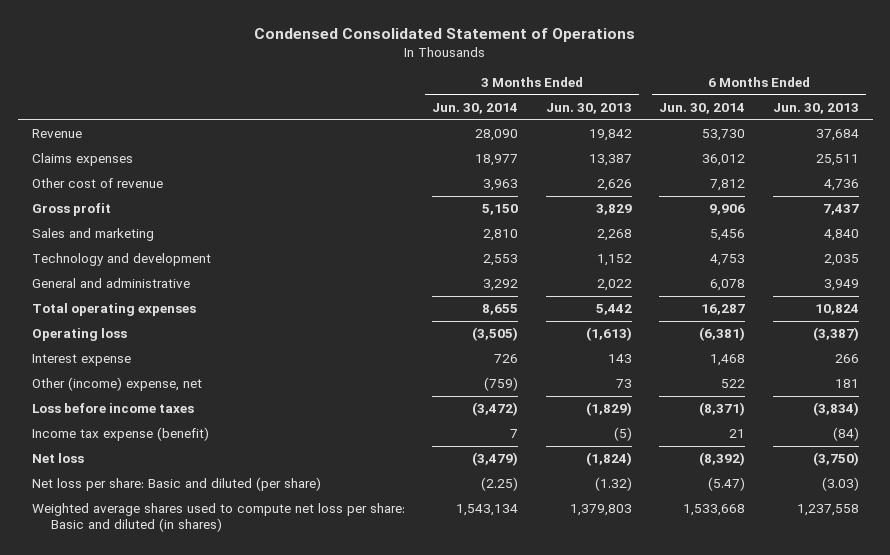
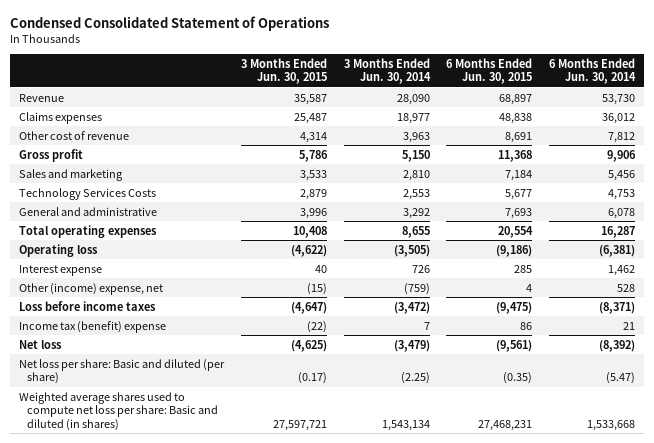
- | 3 Months Ended Jun. 30, 2014 | 3 Months Ended Jun. 30, 2013 | 6 Months Ended Jun. 30, 2014 | 6 Months Ended Jun. 30, 2013
+ | 3 Months Ended Jun. 30, 2015 | 3 Months Ended Jun. 30, 2014 | 6 Months Ended Jun. 30, 2015 | 6 Months Ended Jun. 30, 2014
- Technology and development | 2,553 | 1,152 | 4,753 | 2,035
+ Technology Services Costs | 2,879 | 2,553 | 5,677 | 4,753
- Interest expense | 726 | 143 | 1,468 | 266
- Other (income) expense, net | (759) | 73 | 522 | 181
+ Interest expense | 40 | 726 | 285 | 1,462
+ Other (income) expense, net | (15) | (759) | 4 | 528
- Income tax expense (benefit) | 7 | (5) | 21 | (84)
+ Income tax (benefit) expense | (22) | 7 | 86 | 21

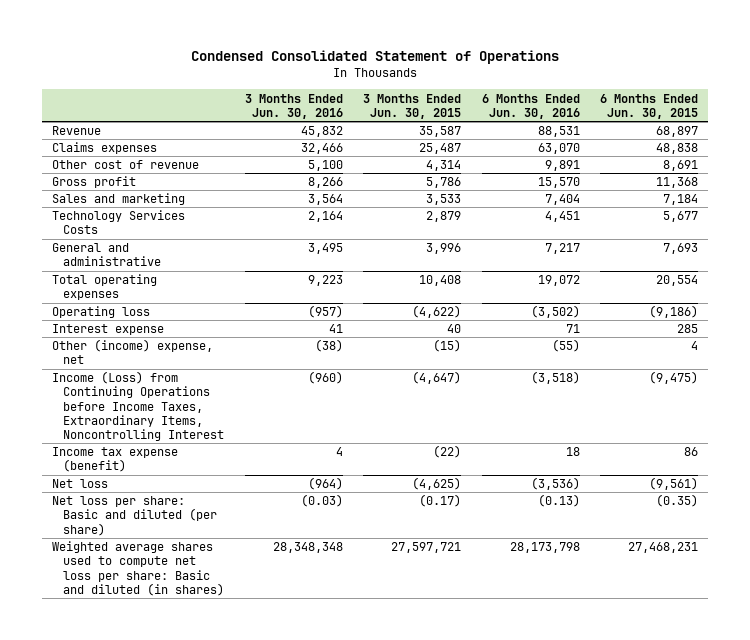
- | 3 Months Ended Jun. 30, 2015 | 3 Months Ended Jun. 30, 2014 | 6 Months Ended Jun. 30, 2015 | 6 Months Ended Jun. 30, 2014
+ | 3 Months Ended Jun. 30, 2016 | 3 Months Ended Jun. 30, 2015 | 6 Months Ended Jun. 30, 2016 | 6 Months Ended Jun. 30, 2015
- Loss before income taxes | (4,647) | (3,472) | (9,475) | (8,371)
- Income tax (benefit) expense | (22) | 7 | 86 | 21
+ Income (Loss) from Continuing Operations before Income Taxes, Extraordinary Items, Noncontrolling Interest | (960) | (4,647) | (3,518) | (9,475)
+ Income tax expense (benefit) | 4 | (22) | 18 | 86

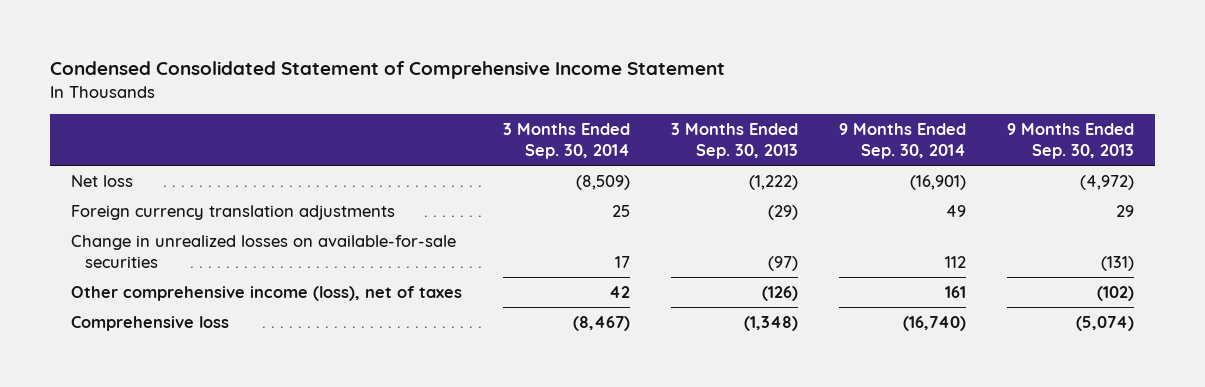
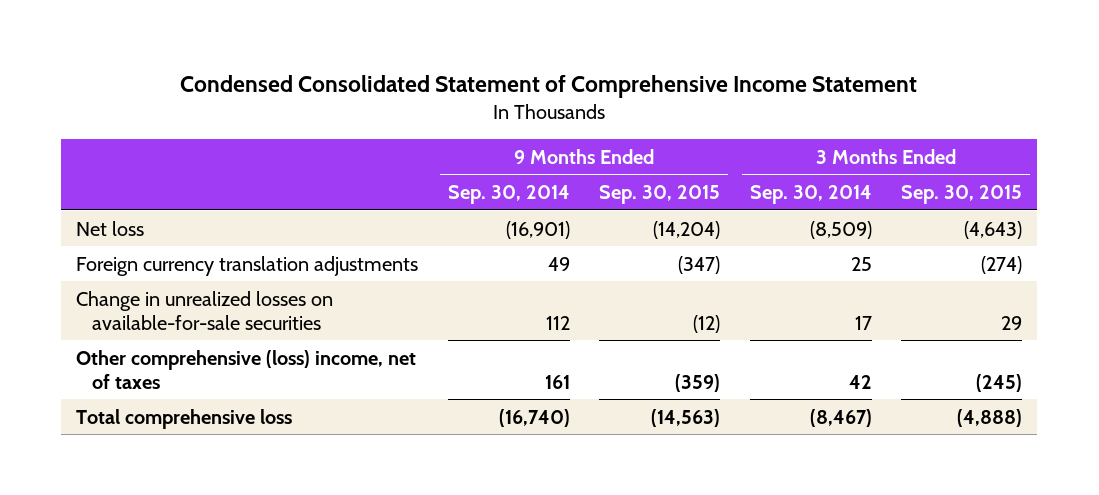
- | 3 Months Ended Sep. 30, 2014 | 3 Months Ended Sep. 30, 2013 | 9 Months Ended Sep. 30, 2014 | 9 Months Ended Sep. 30, 2013
+ | 9 Months Ended Sep. 30, 2014 | 9 Months Ended Sep. 30, 2015 | 3 Months Ended Sep. 30, 2014 | 3 Months Ended Sep. 30, 2015
- Other comprehensive income (loss), net of taxes | 42 | (126) | 161 | (102)
- Comprehensive loss | (8,467) | (1,348) | (16,740) | (5,074)
+ Other comprehensive (loss) income, net of taxes | 161 | (359) | 42 | (245)
+ Total comprehensive loss | (16,740) | (14,563) | (8,467) | (4,888)

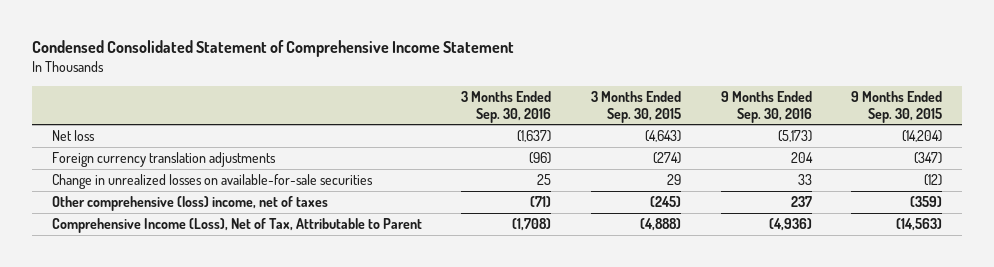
- | 9 Months Ended Sep. 30, 2014 | 9 Months Ended Sep. 30, 2015 | 3 Months Ended Sep. 30, 2014 | 3 Months Ended Sep. 30, 2015
+ | 3 Months Ended Sep. 30, 2016 | 3 Months Ended Sep. 30, 2015 | 9 Months Ended Sep. 30, 2016 | 9 Months Ended Sep. 30, 2015
- Total comprehensive loss | (16,740) | (14,563) | (8,467) | (4,888)
+ Comprehensive Income (Loss), Net of Tax, Attributable to Parent | (1,708) | (4,888) | (4,936) | (14,563)

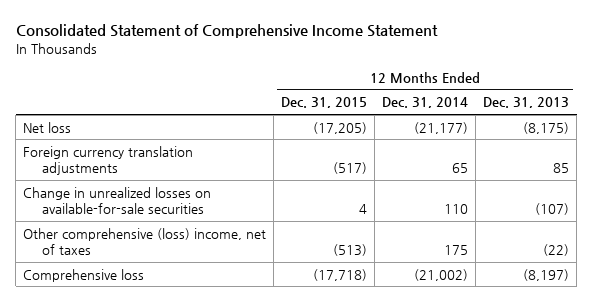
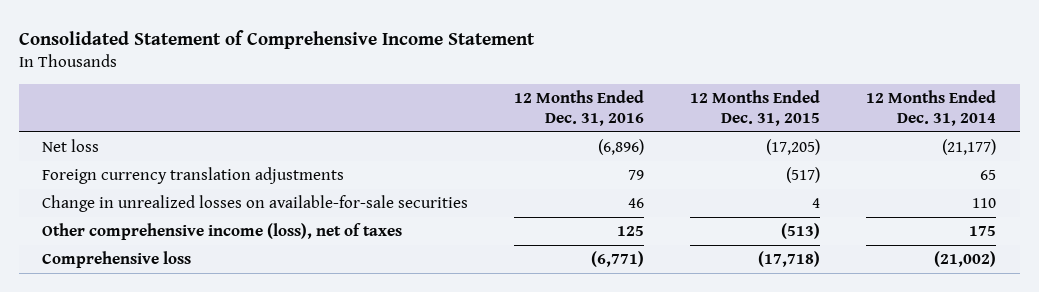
- | 12 Months Ended Dec. 31, 2015 | 12 Months Ended Dec. 31, 2014 | 12 Months Ended Dec. 31, 2013
+ | 12 Months Ended Dec. 31, 2016 | 12 Months Ended Dec. 31, 2015 | 12 Months Ended Dec. 31, 2014
- Other comprehensive (loss) income, net of taxes | (513) | 175 | (22)
+ Other comprehensive income (loss), net of taxes | 125 | (513) | 175

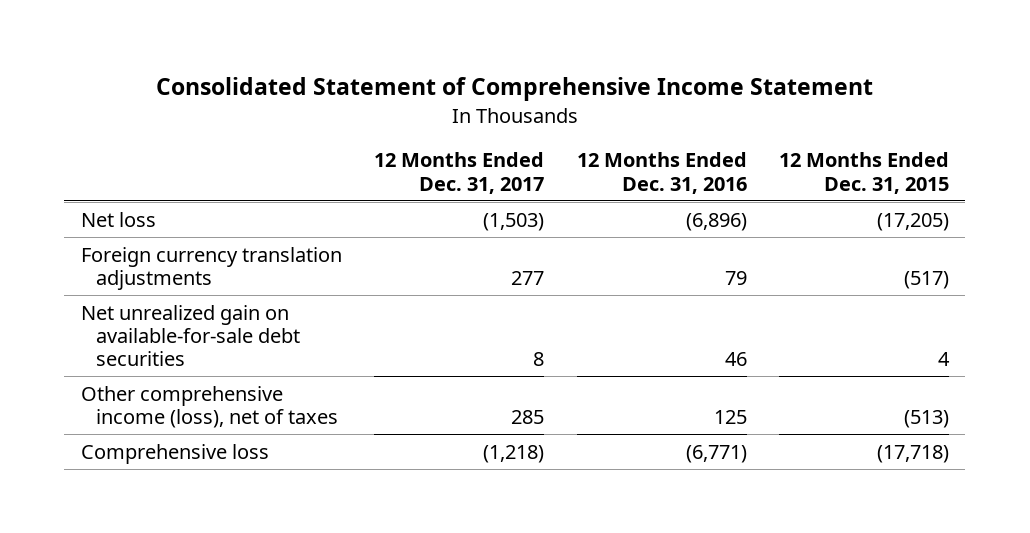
- | 12 Months Ended Dec. 31, 2016 | 12 Months Ended Dec. 31, 2015 | 12 Months Ended Dec. 31, 2014
+ | 12 Months Ended Dec. 31, 2017 | 12 Months Ended Dec. 31, 2016 | 12 Months Ended Dec. 31, 2015
- Change in unrealized losses on available-for-sale securities | 46 | 4 | 110
+ Net unrealized gain on available-for-sale debt securities | 8 | 46 | 4

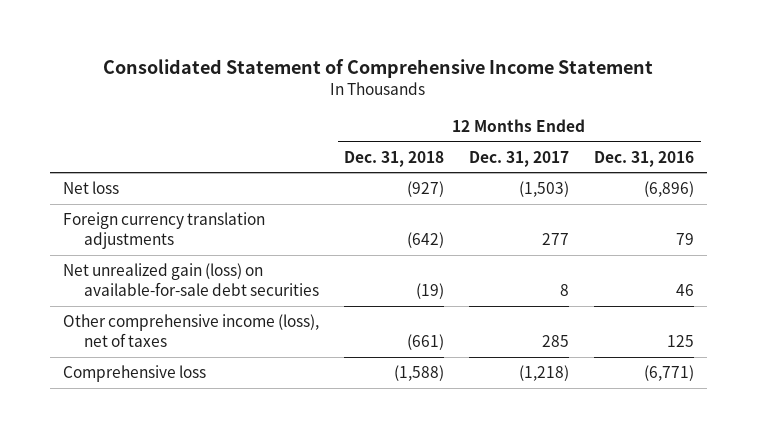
- | 12 Months Ended Dec. 31, 2017 | 12 Months Ended Dec. 31, 2016 | 12 Months Ended Dec. 31, 2015
+ | 12 Months Ended Dec. 31, 2018 | 12 Months Ended Dec. 31, 2017 | 12 Months Ended Dec. 31, 2016
- Net unrealized gain on available-for-sale debt securities | 8 | 46 | 4
+ Net unrealized gain (loss) on available-for-sale debt securities | (19) | 8 | 46

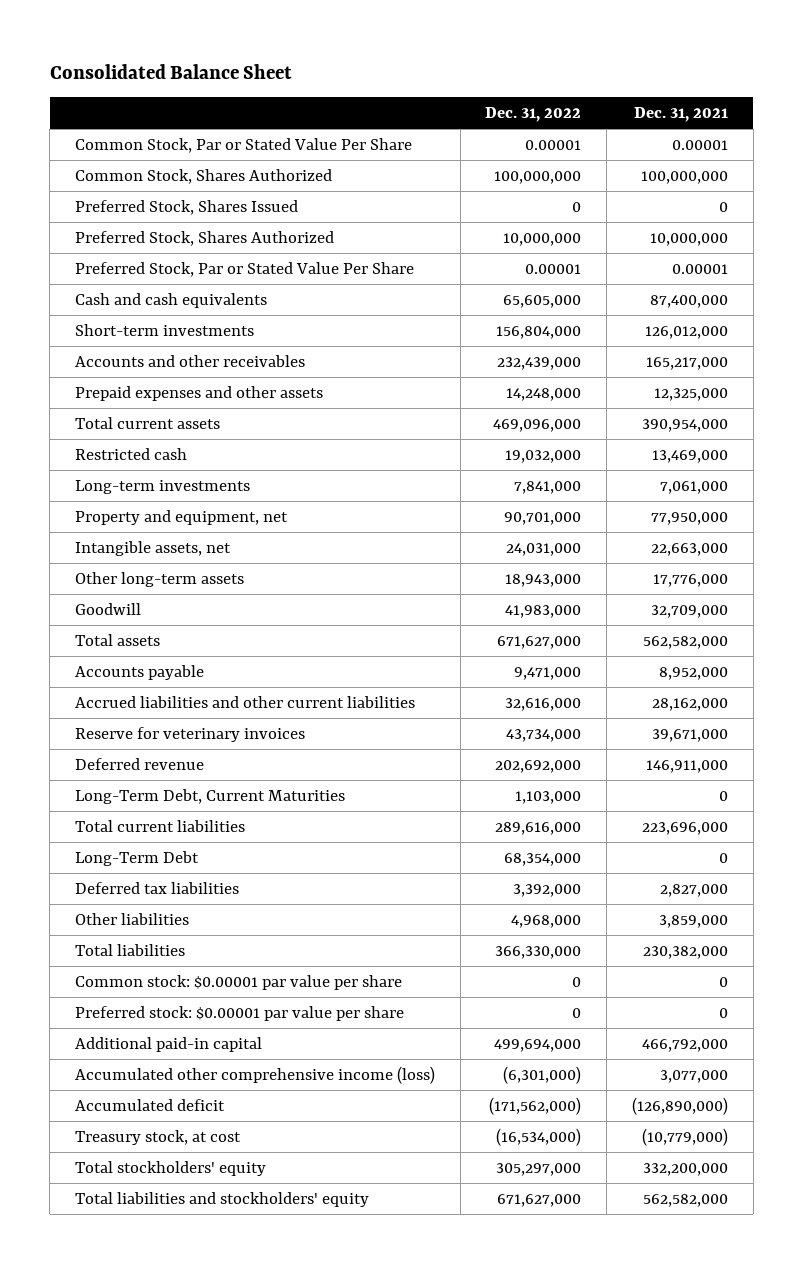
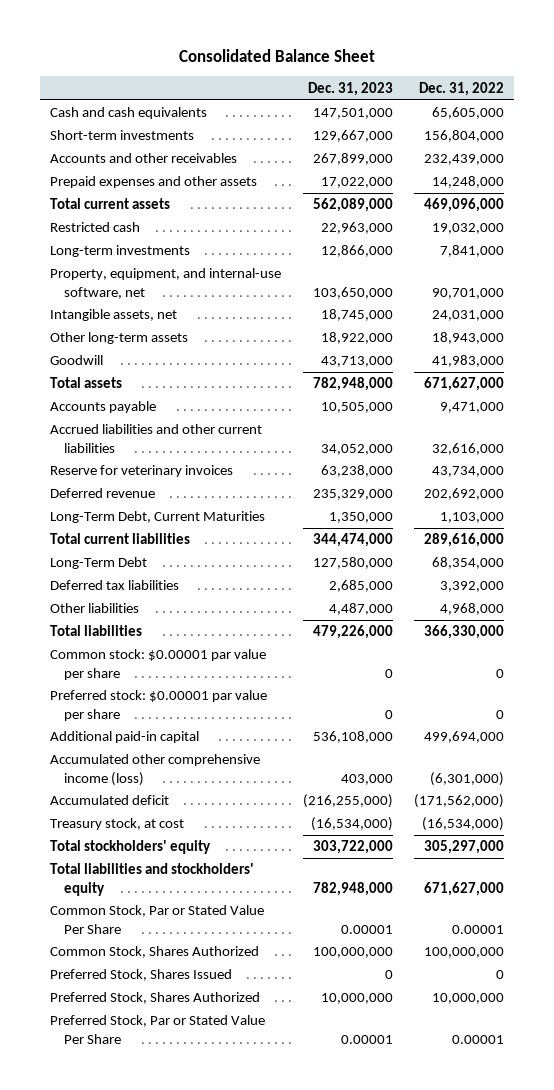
- | Dec. 31, 2022 | Dec. 31, 2021
+ | Dec. 31, 2023 | Dec. 31, 2022
- Property and equipment, net | 90,701,000 | 77,950,000
+ Property, equipment, and internal-use software, net | 103,650,000 | 90,701,000
moved down: Common Stock, Par or Stated Value Per Share | 0.00001 | 0.00001
moved down: Common Stock, Shares Authorized | 100,000,000 | 100,000,000
moved down: Preferred Stock, Shares Issued | 0 | 0
moved down: Preferred Stock, Shares Authorized | 10,000,000 | 10,000,000
moved down: Preferred Stock, Par or Stated Value Per Share | 0.00001 | 0.00001

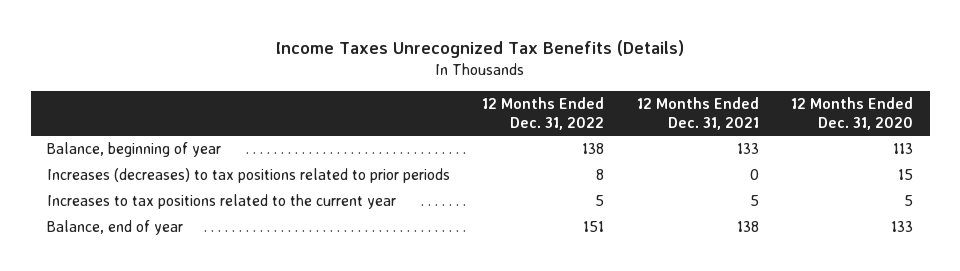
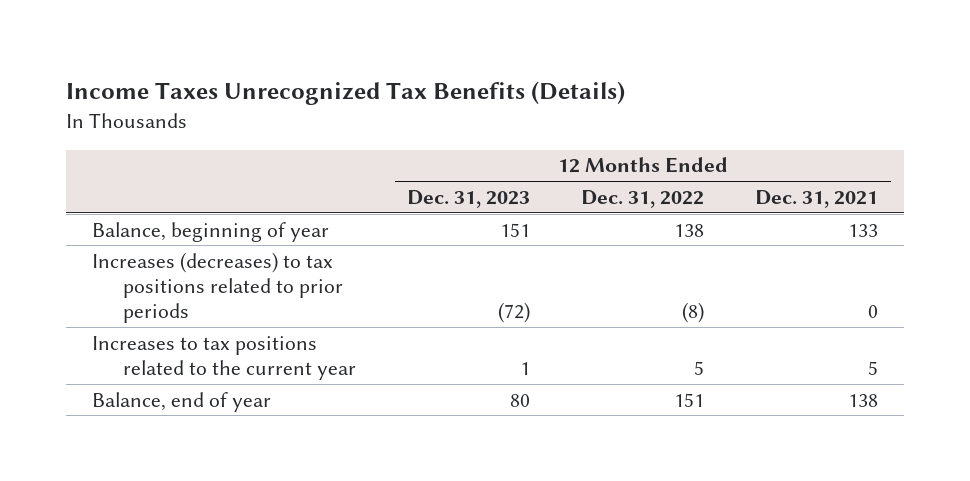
- | 12 Months Ended Dec. 31, 2022 | 12 Months Ended Dec. 31, 2021 | 12 Months Ended Dec. 31, 2020
+ | 12 Months Ended Dec. 31, 2023 | 12 Months Ended Dec. 31, 2022 | 12 Months Ended Dec. 31, 2021
- Increases (decreases) to tax positions related to prior periods | 8 | 0 | 15
+ Increases (decreases) to tax positions related to prior periods | (72) | (8) | 0

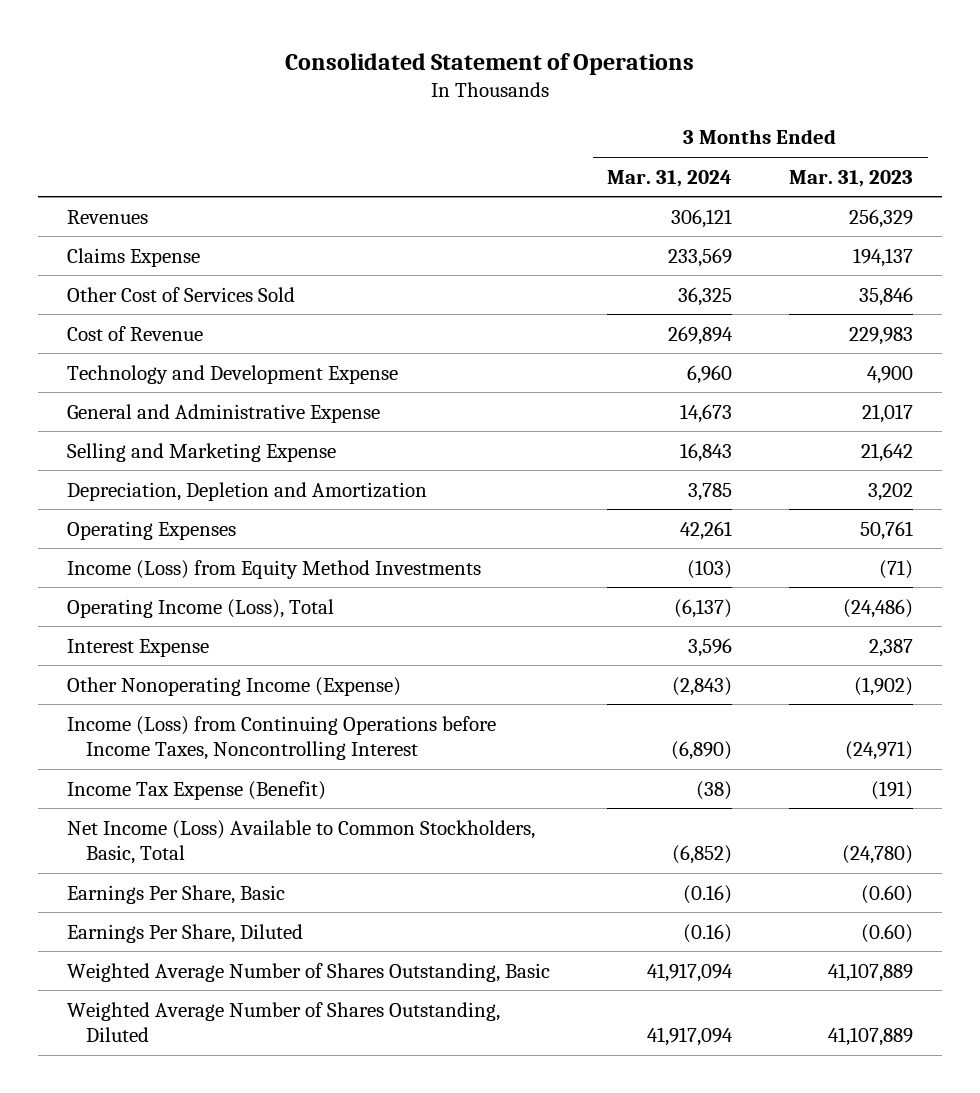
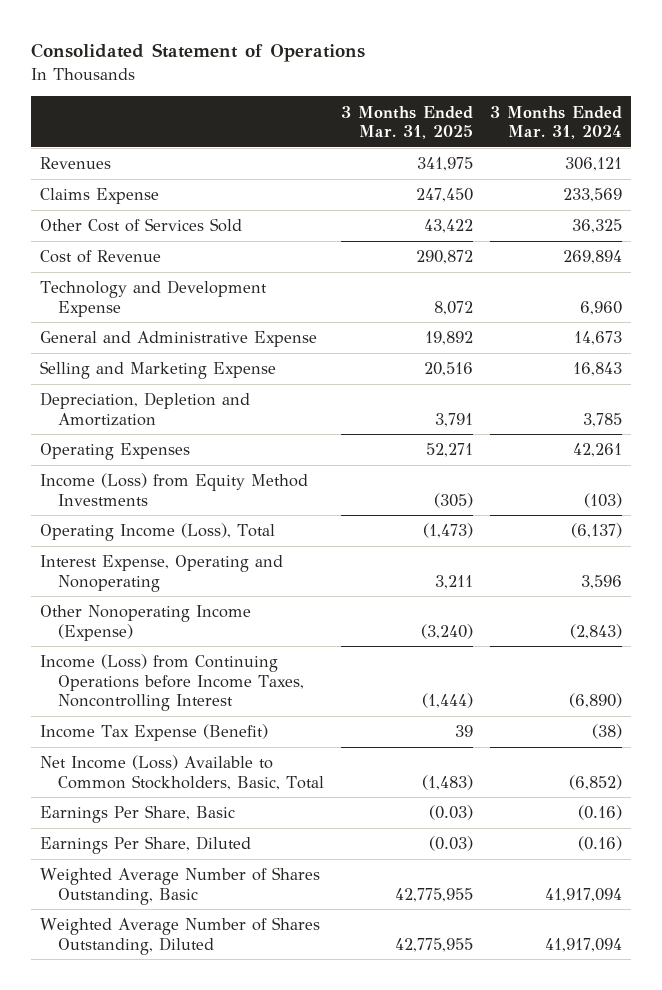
- | 3 Months Ended Mar. 31, 2024 | 3 Months Ended Mar. 31, 2023
+ | 3 Months Ended Mar. 31, 2025 | 3 Months Ended Mar. 31, 2024
- Interest Expense | 3,596 | 2,387
+ Interest Expense, Operating and Nonoperating | 3,211 | 3,596

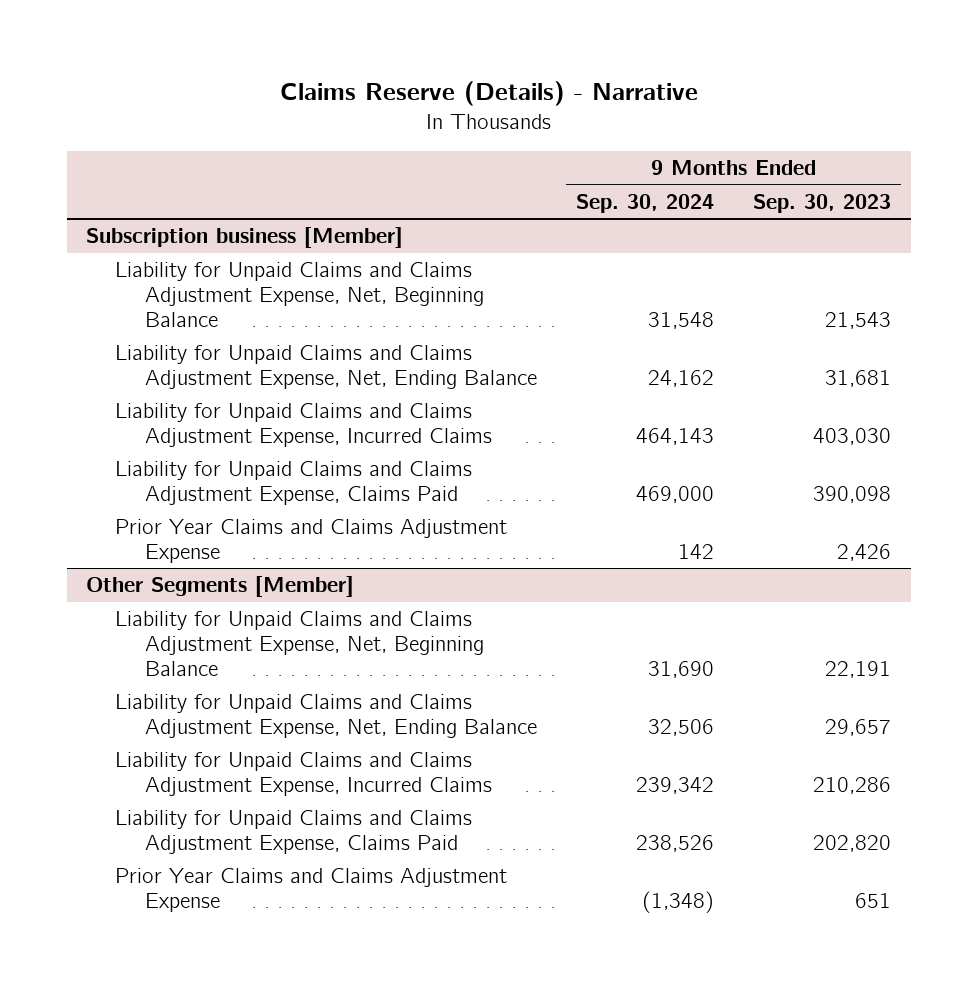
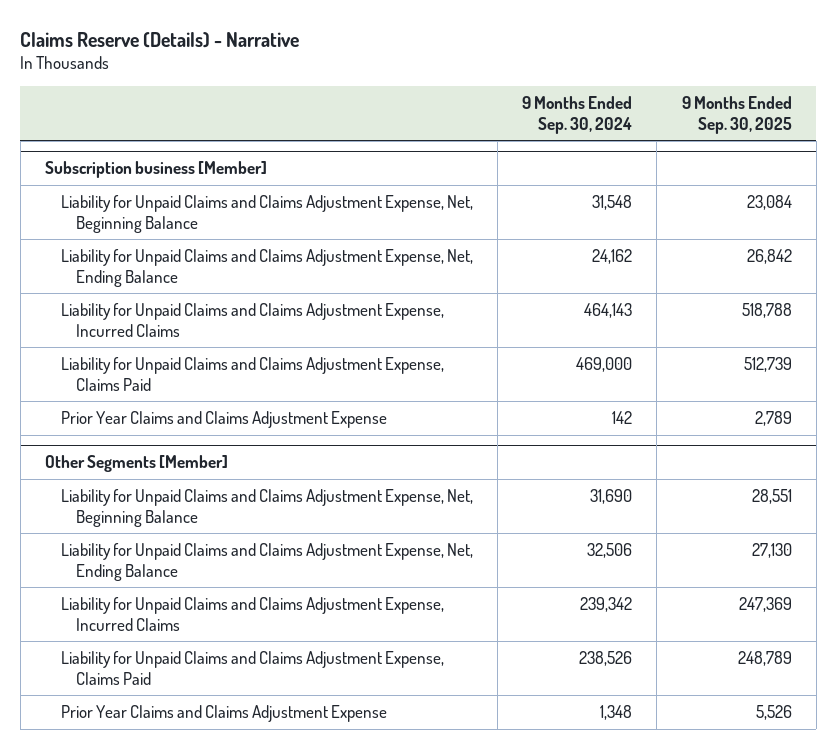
- | 9 Months Ended Sep. 30, 2024 | 9 Months Ended Sep. 30, 2023
+ | 9 Months Ended Sep. 30, 2024 | 9 Months Ended Sep. 30, 2025
@ Other Segments [Member]
- Prior Year Claims and Claims Adjustment Expense | (1,348) | 651
+ Prior Year Claims and Claims Adjustment Expense | 1,348 | 5,526

